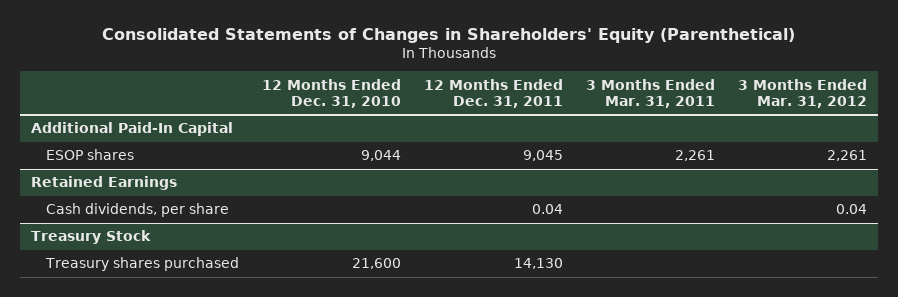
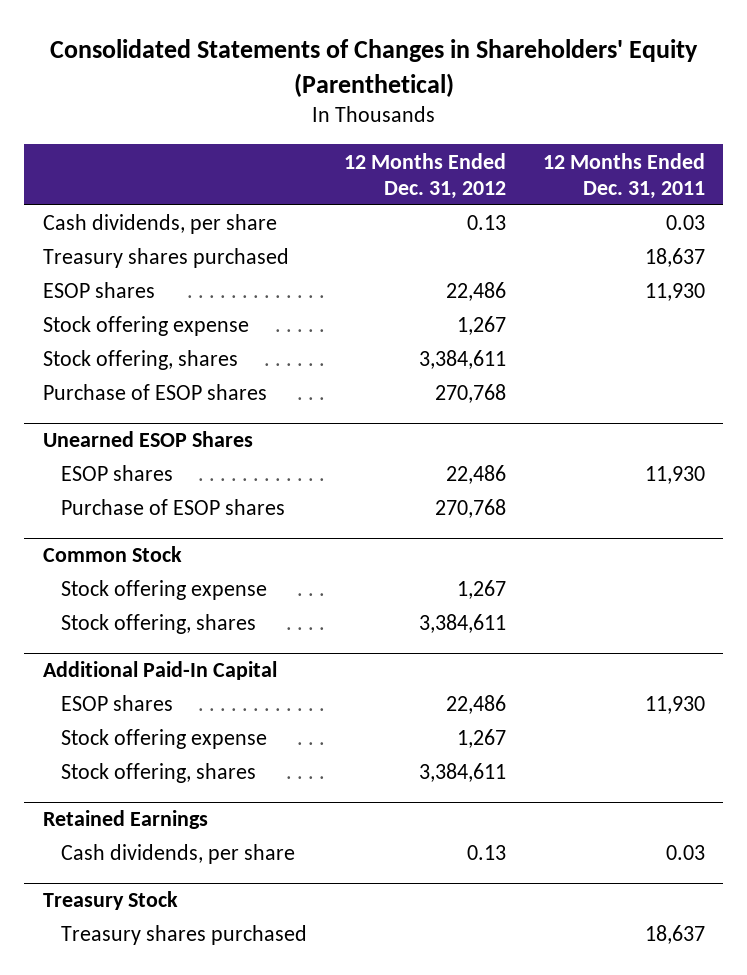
- | 12 Months Ended Dec. 31, 2010 | 12 Months Ended Dec. 31, 2011 | 3 Months Ended Mar. 31, 2011 | 3 Months Ended Mar. 31, 2012
+ | 12 Months Ended Dec. 31, 2012 | 12 Months Ended Dec. 31, 2011
+ Cash dividends, per share | 0.13 | 0.03
+ Treasury shares purchased | | 18,637
+ ESOP shares | 22,486 | 11,930
+ Stock offering expense | 1,267 |
+ Stock offering, shares | 3,384,611 |
+ Purchase of ESOP shares | 270,768 |
+ Unearned ESOP Shares
+ ESOP shares | 22,486 | 11,930
+ Purchase of ESOP shares | 270,768 |
+ Common Stock
+ Stock offering expense | 1,267 |
+ Stock offering, shares | 3,384,611 |
@ Additional Paid-In Capital
- ESOP shares | 9,044 | 9,045 | 2,261 | 2,261
+ ESOP shares | 22,486 | 11,930
+ Stock offering expense | 1,267 |
+ Stock offering, shares | 3,384,611 |
@ Retained Earnings
- Cash dividends, per share | | 0.04 | | 0.04
+ Cash dividends, per share | 0.13 | 0.03
@ Treasury Stock
- Treasury shares purchased | 21,600 | 14,130 | |
+ Treasury shares purchased | | 18,637

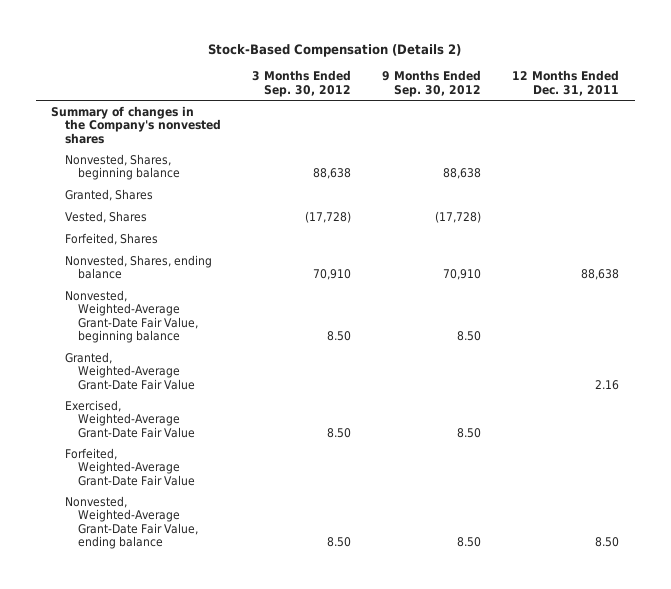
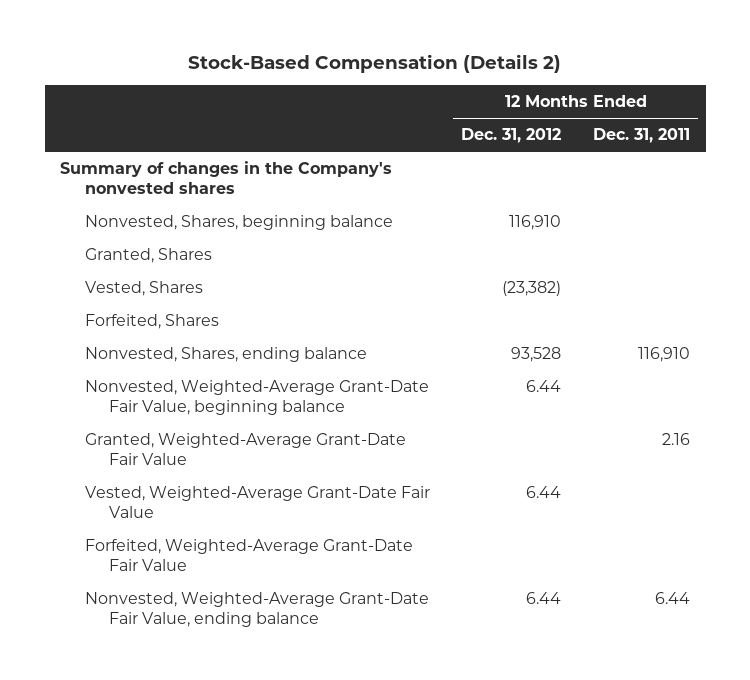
- | 3 Months Ended Sep. 30, 2012 | 9 Months Ended Sep. 30, 2012 | 12 Months Ended Dec. 31, 2011
+ | 12 Months Ended Dec. 31, 2012 | 12 Months Ended Dec. 31, 2011
- Nonvested, Shares, ending balance | 70,910 | 70,910 | 88,638
+ Nonvested, Shares, ending balance | 93,528 | 116,910
- Exercised, Weighted-Average Grant-Date Fair Value | 8.50 | 8.50 |
+ Vested, Weighted-Average Grant-Date Fair Value | 6.44 |
- Nonvested, Weighted-Average Grant-Date Fair Value, ending balance | 8.50 | 8.50 | 8.50
+ Nonvested, Weighted-Average Grant-Date Fair Value, ending balance | 6.44 | 6.44

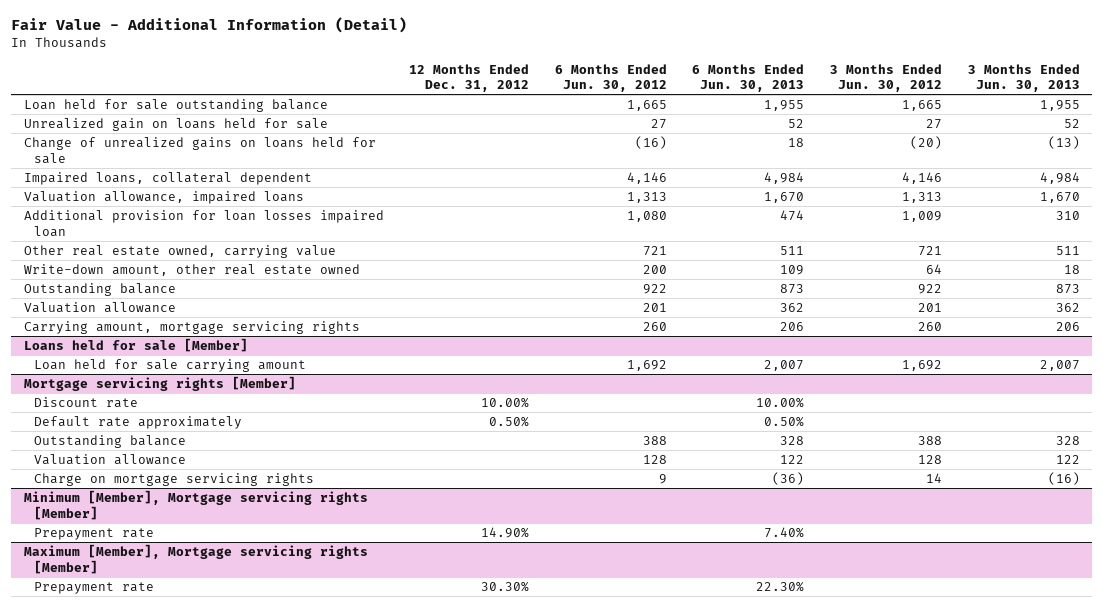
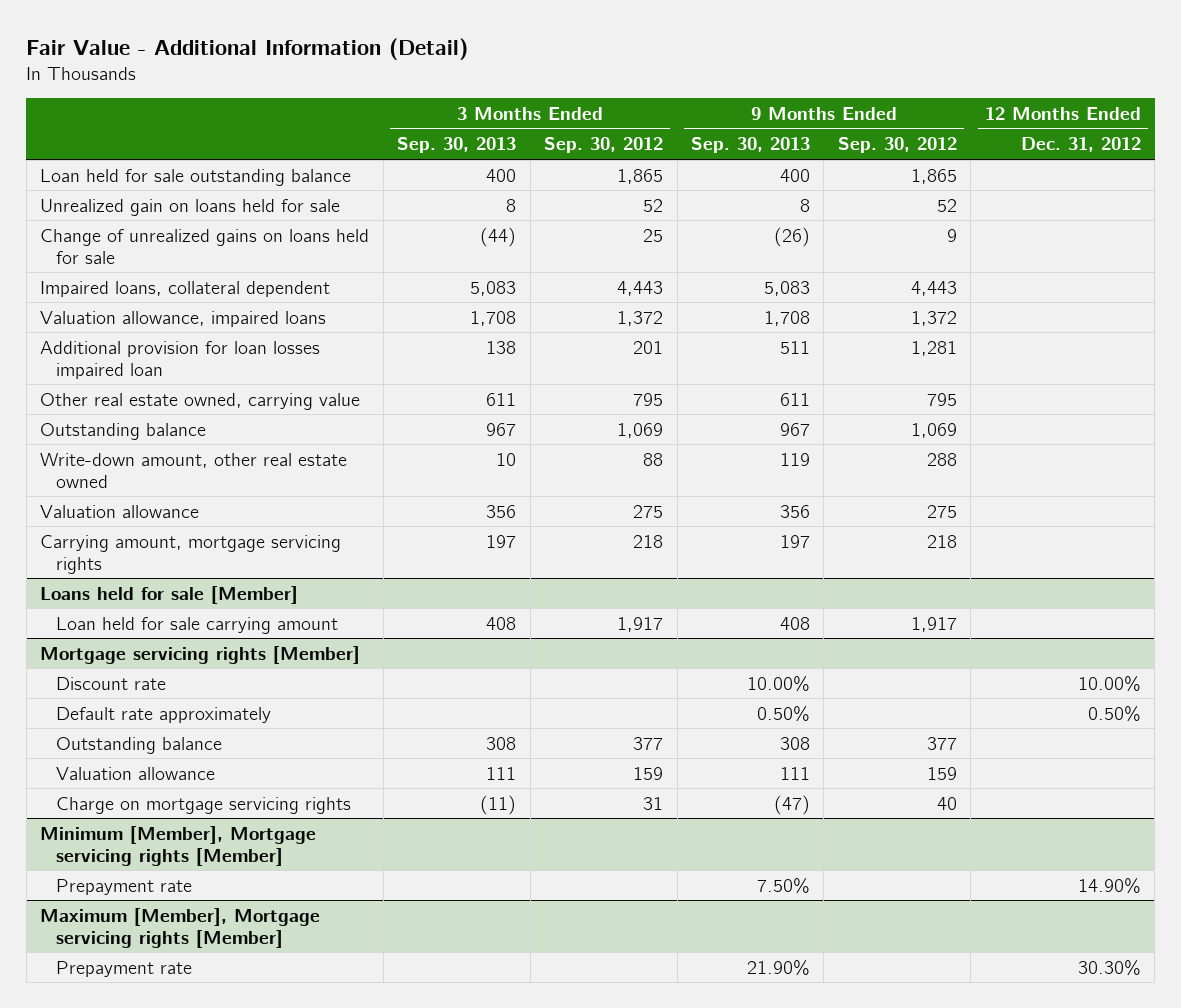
- | 12 Months Ended Dec. 31, 2012 | 6 Months Ended Jun. 30, 2012 | 6 Months Ended Jun. 30, 2013 | 3 Months Ended Jun. 30, 2012 | 3 Months Ended Jun. 30, 2013
+ | 3 Months Ended Sep. 30, 2013 | 3 Months Ended Sep. 30, 2012 | 9 Months Ended Sep. 30, 2013 | 9 Months Ended Sep. 30, 2012 | 12 Months Ended Dec. 31, 2012
moved down: Write-down amount, other real estate owned | 10 | 88 | 119 | 288 |

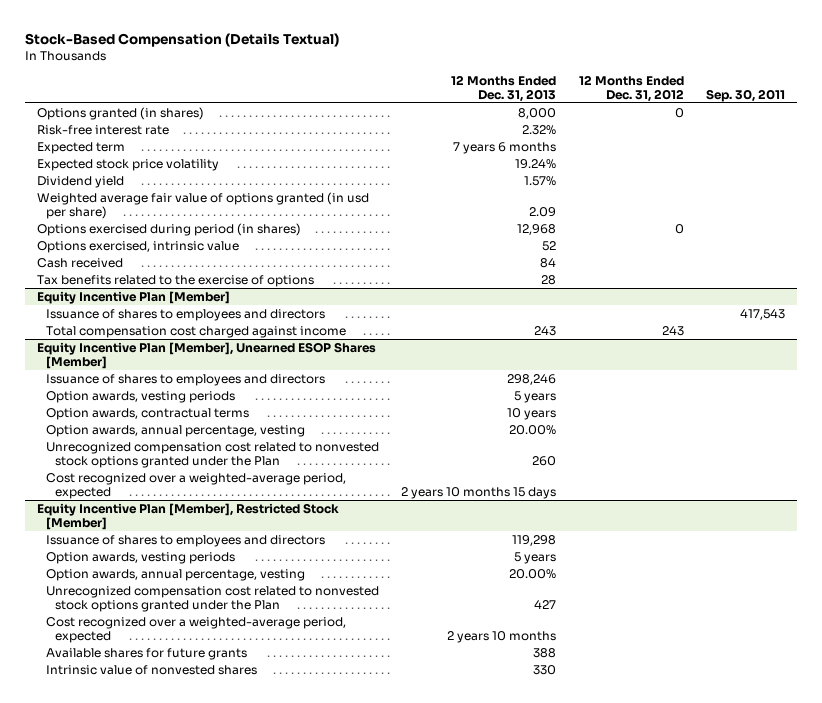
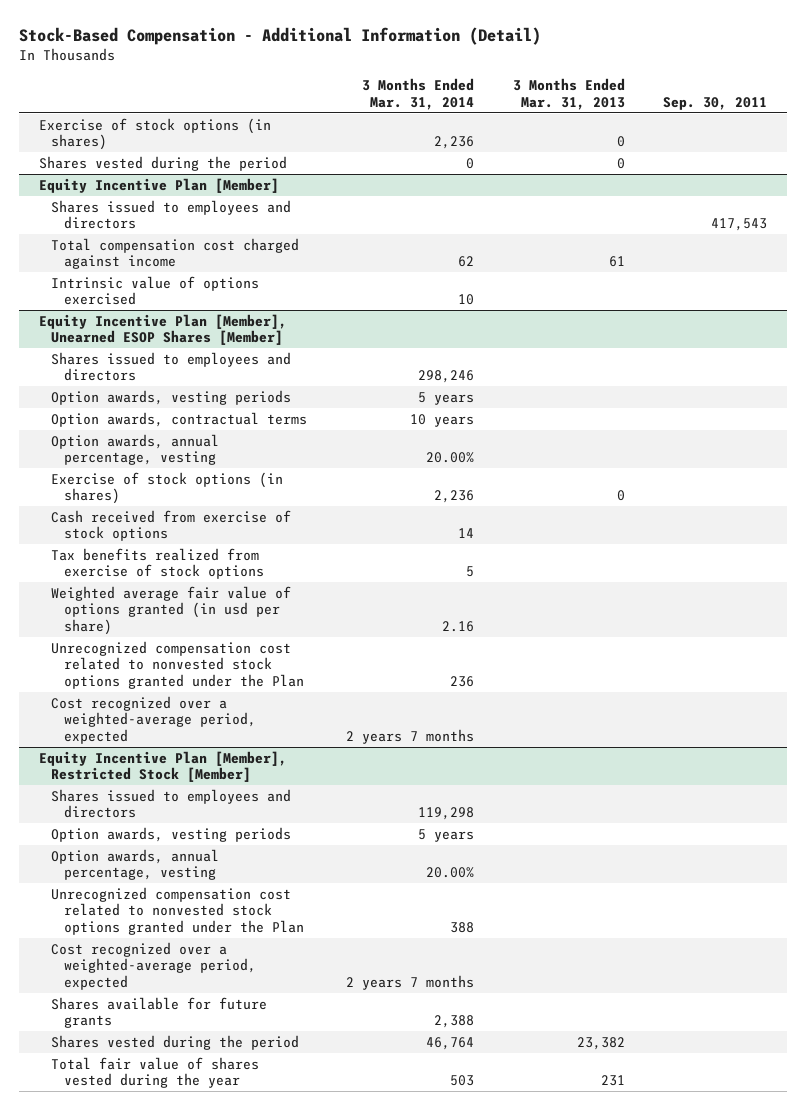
- Stock-Based Compensation (Details Textual)
+ Stock-Based Compensation - Additional Information (Detail)
- | 12 Months Ended Dec. 31, 2013 | 12 Months Ended Dec. 31, 2012 | Sep. 30, 2011
+ | 3 Months Ended Mar. 31, 2014 | 3 Months Ended Mar. 31, 2013 | Sep. 30, 2011
- Options granted (in shares) | 8,000 | 0 |
- Risk-free interest rate | 2.32% | |
- Expected term | 7 years 6 months | |
- Expected stock price volatility | 19.24% | |
- Dividend yield | 1.57% | |
- Weighted average fair value of options granted (in usd per share) | 2.09 | |
- Options exercised during period (in shares) | 12,968 | 0 |
- Options exercised, intrinsic value | 52 | |
- Cash received | 84 | |
- Tax benefits related to the exercise of options | 28 | |
+ Exercise of stock options (in shares) | 2,236 | 0 |
+ Shares vested during the period | 0 | 0 |
@ Equity Incentive Plan [Member]
- Issuance of shares to employees and directors | | | 417,543
+ Shares issued to employees and directors | | | 417,543
+ Intrinsic value of options exercised | 10 | |
@ Equity Incentive Plan [Member], Unearned ESOP Shares [Member]
- Issuance of shares to employees and directors | 298,246 | |
+ Shares issued to employees and directors | 298,246 | |
+ Exercise of stock options (in shares) | 2,236 | 0 |
+ Cash received from exercise of stock options | 14 | |
+ Tax benefits realized from exercise of stock options | 5 | |
+ Weighted average fair value of options granted (in usd per share) | 2.16 | |
@ Equity Incentive Plan [Member], Restricted Stock [Member]
- Issuance of shares to employees and directors | 119,298 | |
+ Shares issued to employees and directors | 119,298 | |
- Available shares for future grants | 388 | |
- Intrinsic value of nonvested shares | 330 | |
+ Shares available for future grants | 2,388 | |
+ Shares vested during the period | 46,764 | 23,382 |
+ Total fair value of shares vested during the year | 503 | 231 |

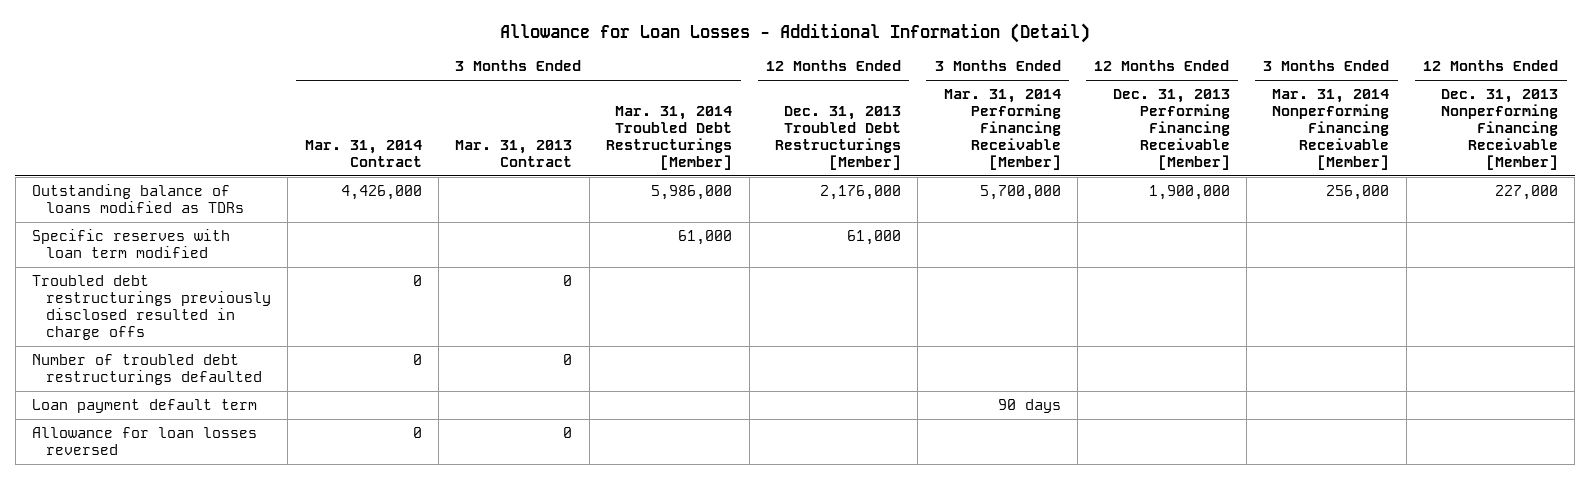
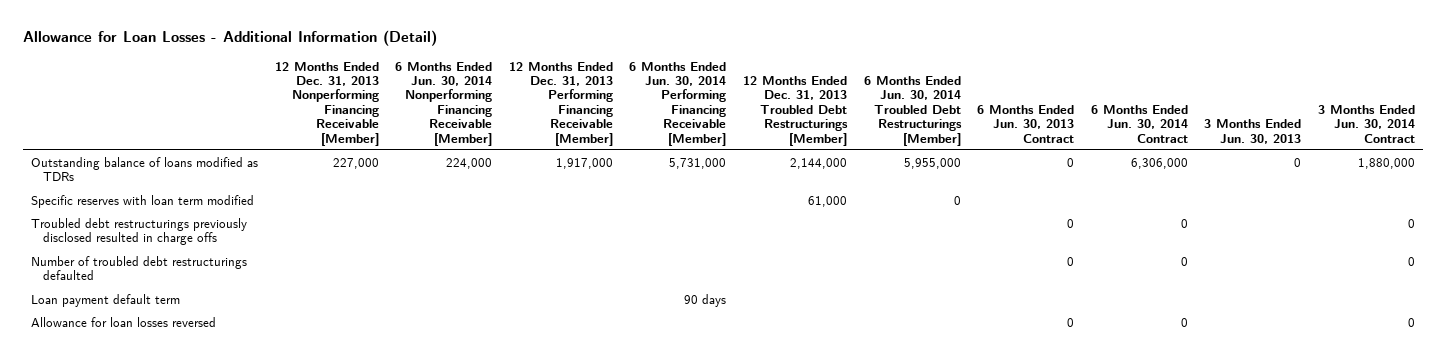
- | 3 Months Ended Mar. 31, 2014 Contract | 3 Months Ended Mar. 31, 2013 Contract | 3 Months Ended Mar. 31, 2014 Troubled Debt Restructurings [Member] | 12 Months Ended Dec. 31, 2013 Troubled Debt Restructurings [Member] | 3 Months Ended Mar. 31, 2014 Performing Financing Receivable [Member] | 12 Months Ended Dec. 31, 2013 Performing Financing Receivable [Member] | 3 Months Ended Mar. 31, 2014 Nonperforming Financing Receivable [Member] | 12 Months Ended Dec. 31, 2013 Nonperforming Financing Receivable [Member]
+ | 12 Months Ended Dec. 31, 2013 Nonperforming Financing Receivable [Member] | 6 Months Ended Jun. 30, 2014 Nonperforming Financing Receivable [Member] | 12 Months Ended Dec. 31, 2013 Performing Financing Receivable [Member] | 6 Months Ended Jun. 30, 2014 Performing Financing Receivable [Member] | 12 Months Ended Dec. 31, 2013 Troubled Debt Restructurings [Member] | 6 Months Ended Jun. 30, 2014 Troubled Debt Restructurings [Member] | 6 Months Ended Jun. 30, 2013 Contract | 6 Months Ended Jun. 30, 2014 Contract | 3 Months Ended Jun. 30, 2013 | 3 Months Ended Jun. 30, 2014 Contract
- Outstanding balance of loans modified as TDRs | 4,426,000 | | 5,986,000 | 2,176,000 | 5,700,000 | 1,900,000 | 256,000 | 227,000
+ Outstanding balance of loans modified as TDRs | 227,000 | 224,000 | 1,917,000 | 5,731,000 | 2,144,000 | 5,955,000 | 0 | 6,306,000 | 0 | 1,880,000

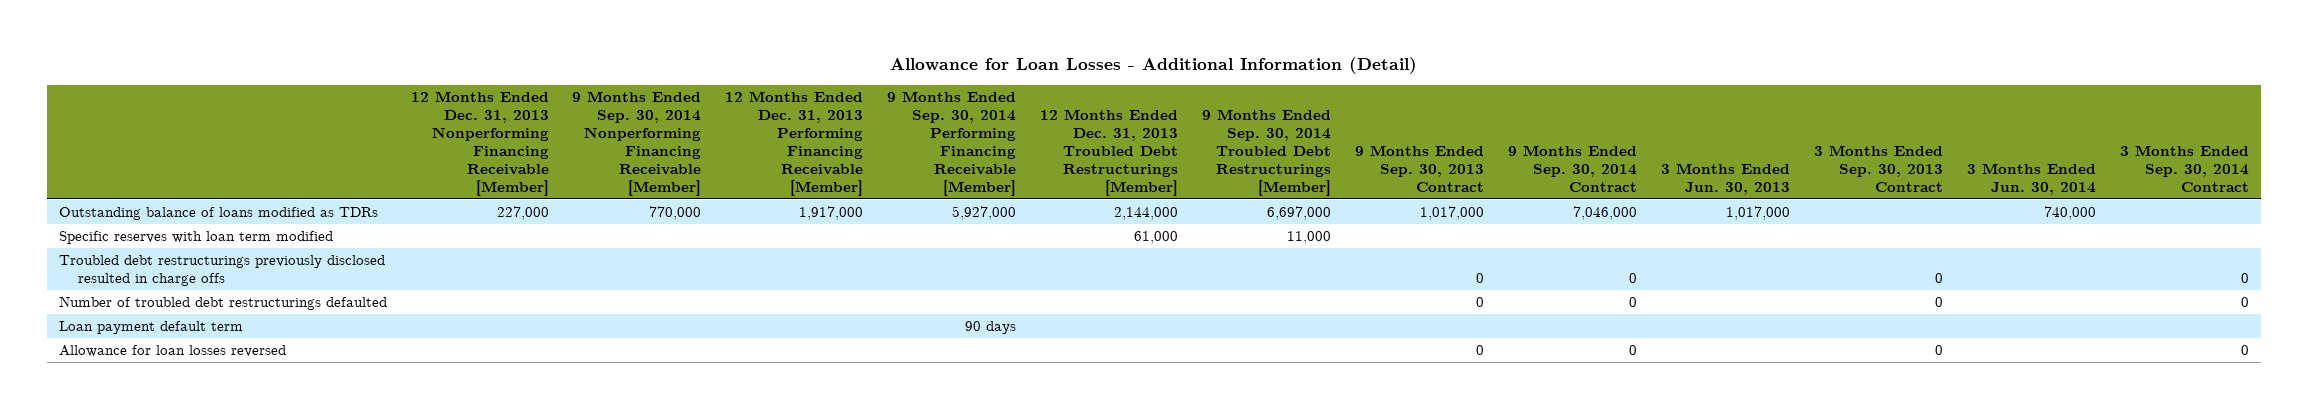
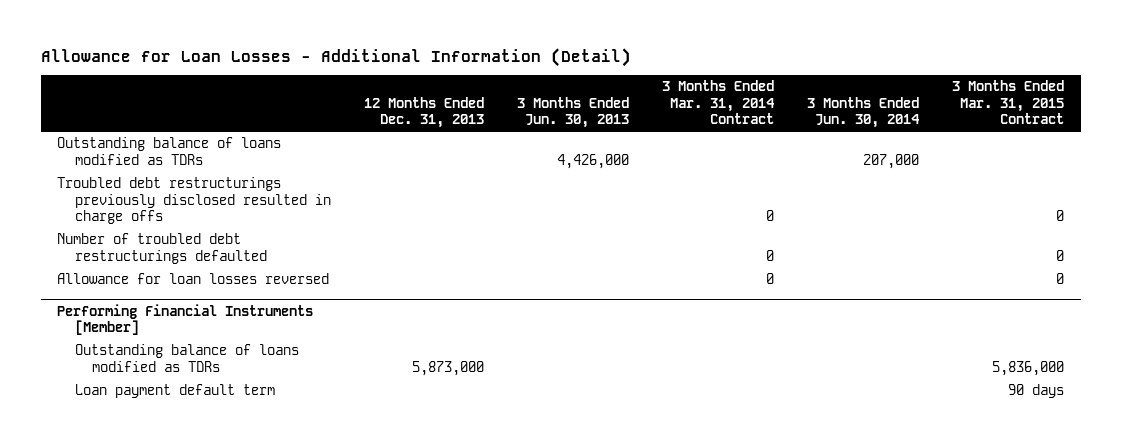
- | 12 Months Ended Dec. 31, 2013 Nonperforming Financing Receivable [Member] | 9 Months Ended Sep. 30, 2014 Nonperforming Financing Receivable [Member] | 12 Months Ended Dec. 31, 2013 Performing Financing Receivable [Member] | 9 Months Ended Sep. 30, 2014 Performing Financing Receivable [Member] | 12 Months Ended Dec. 31, 2013 Troubled Debt Restructurings [Member] | 9 Months Ended Sep. 30, 2014 Troubled Debt Restructurings [Member] | 9 Months Ended Sep. 30, 2013 Contract | 9 Months Ended Sep. 30, 2014 Contract | 3 Months Ended Jun. 30, 2013 | 3 Months Ended Sep. 30, 2013 Contract | 3 Months Ended Jun. 30, 2014 | 3 Months Ended Sep. 30, 2014 Contract
+ | 12 Months Ended Dec. 31, 2013 | 3 Months Ended Jun. 30, 2013 | 3 Months Ended Mar. 31, 2014 Contract | 3 Months Ended Jun. 30, 2014 | 3 Months Ended Mar. 31, 2015 Contract
- Outstanding balance of loans modified as TDRs | 227,000 | 770,000 | 1,917,000 | 5,927,000 | 2,144,000 | 6,697,000 | 1,017,000 | 7,046,000 | 1,017,000 | | 740,000 |
- Specific reserves with loan term modified | | | | | 61,000 | 11,000 | | | | | |
+ Outstanding balance of loans modified as TDRs | | 4,426,000 | | 207,000 |
- Loan payment default term | | | | 90 days | | | | | | | |
+ Performing Financial Instruments [Member]
+ Outstanding balance of loans modified as TDRs | 5,873,000 | | | | 5,836,000
+ Loan payment default term | | | | | 90 days

